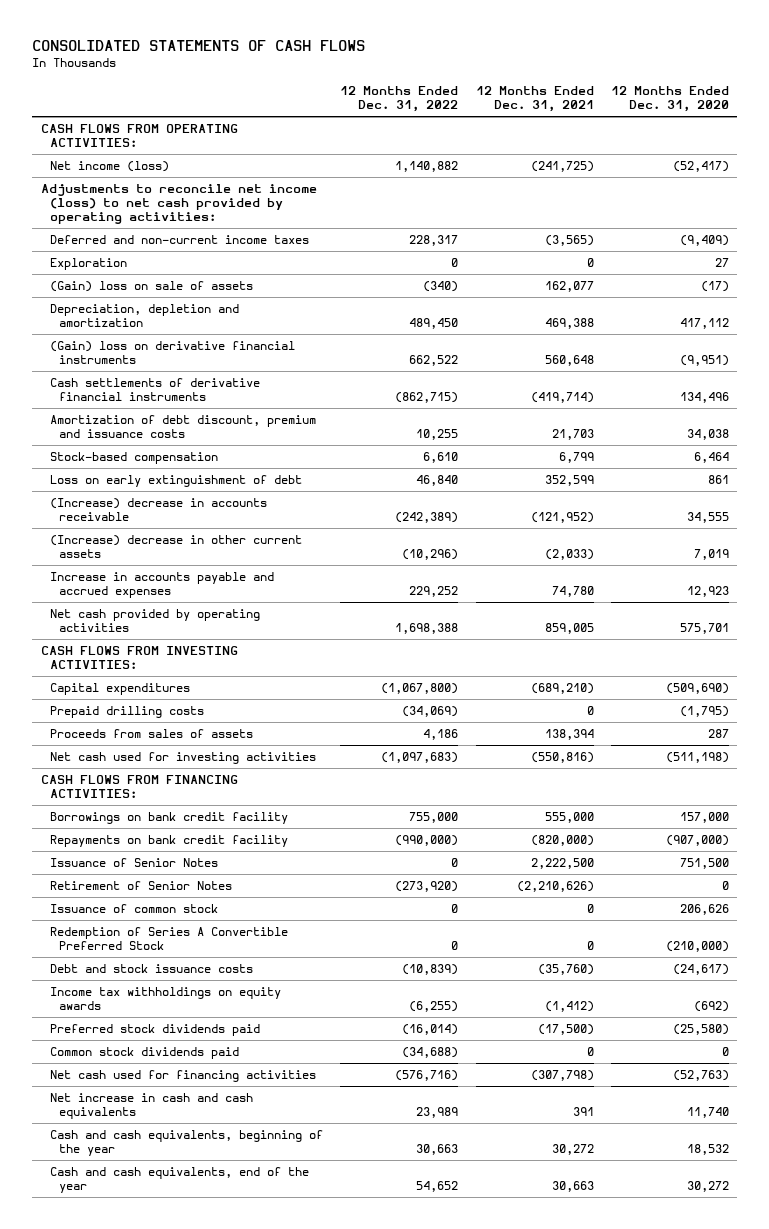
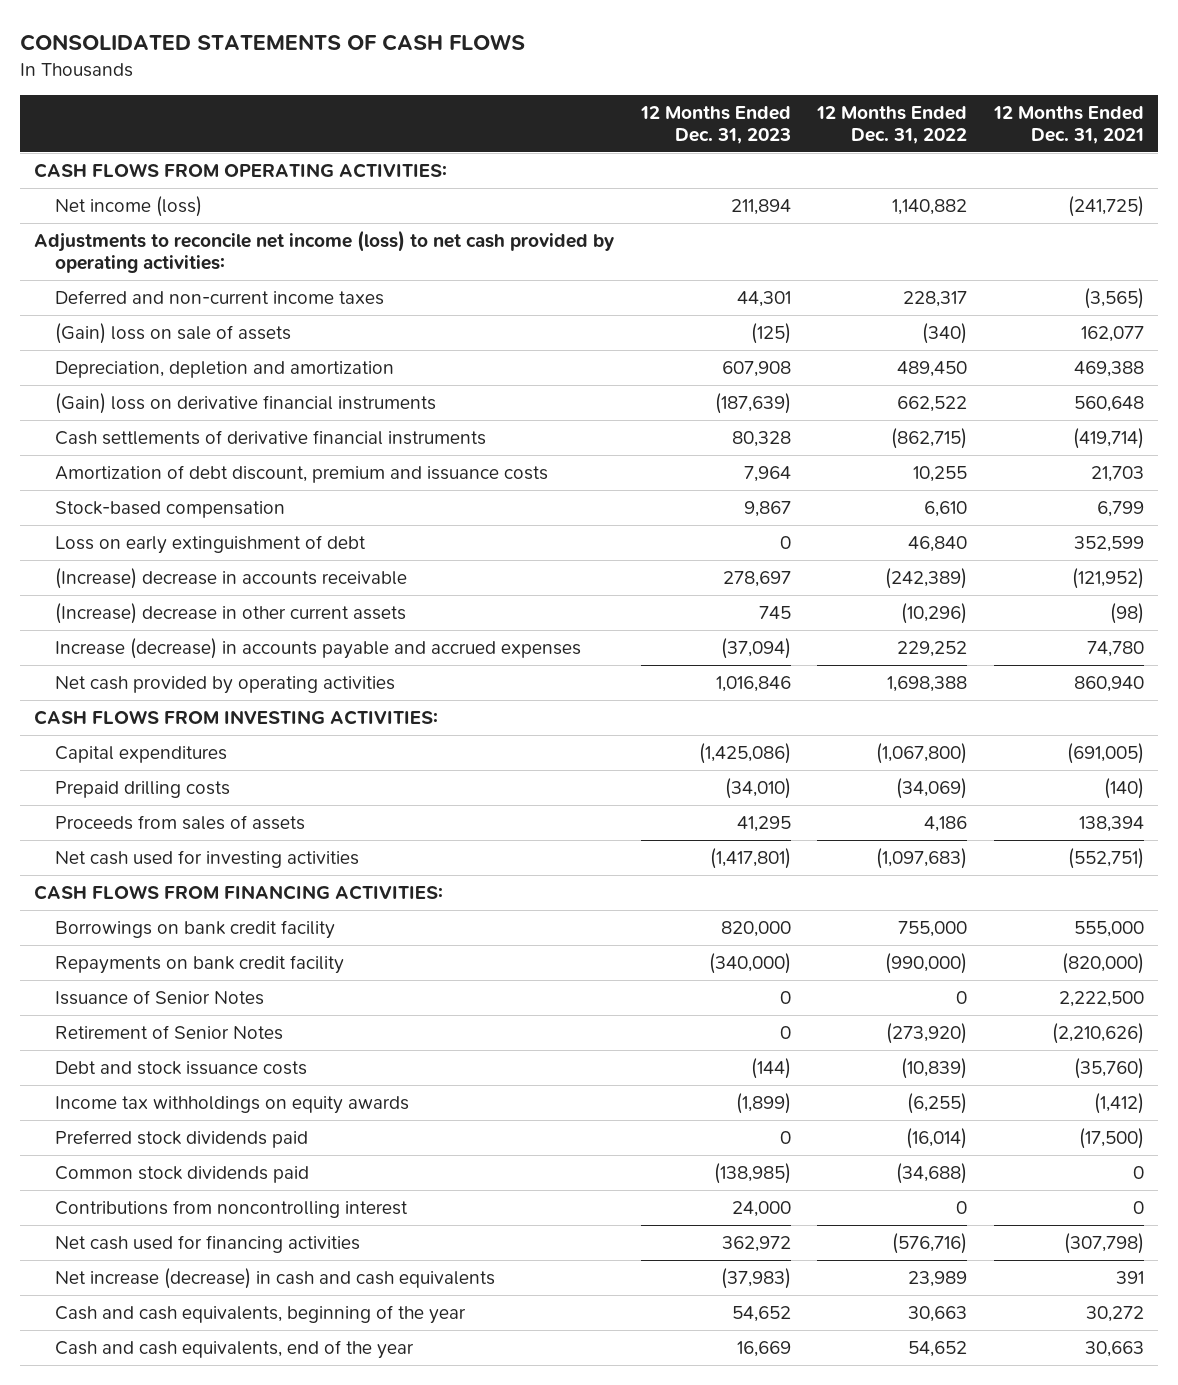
- | 12 Months Ended Dec. 31, 2022 | 12 Months Ended Dec. 31, 2021 | 12 Months Ended Dec. 31, 2020
+ | 12 Months Ended Dec. 31, 2023 | 12 Months Ended Dec. 31, 2022 | 12 Months Ended Dec. 31, 2021
- Exploration | 0 | 0 | 27
- (Increase) decrease in other current assets | (10,296) | (2,033) | 7,019
- Increase in accounts payable and accrued expenses | 229,252 | 74,780 | 12,923
- Net cash provided by operating activities | 1,698,388 | 859,005 | 575,701
+ (Increase) decrease in other current assets | 745 | (10,296) | (98)
+ Increase (decrease) in accounts payable and accrued expenses | (37,094) | 229,252 | 74,780
+ Net cash provided by operating activities | 1,016,846 | 1,698,388 | 860,940
- Capital expenditures | (1,067,800) | (689,210) | (509,690)
- Prepaid drilling costs | (34,069) | 0 | (1,795)
+ Capital expenditures | (1,425,086) | (1,067,800) | (691,005)
+ Prepaid drilling costs | (34,010) | (34,069) | (140)
- Net cash used for investing activities | (1,097,683) | (550,816) | (511,198)
+ Net cash used for investing activities | (1,417,801) | (1,097,683) | (552,751)
- Issuance of common stock | 0 | 0 | 206,626
- Redemption of Series A Convertible Preferred Stock | 0 | 0 | (210,000)
+ Contributions from noncontrolling interest | 24,000 | 0 | 0
- Net increase in cash and cash equivalents | 23,989 | 391 | 11,740
+ Net increase (decrease) in cash and cash equivalents | (37,983) | 23,989 | 391

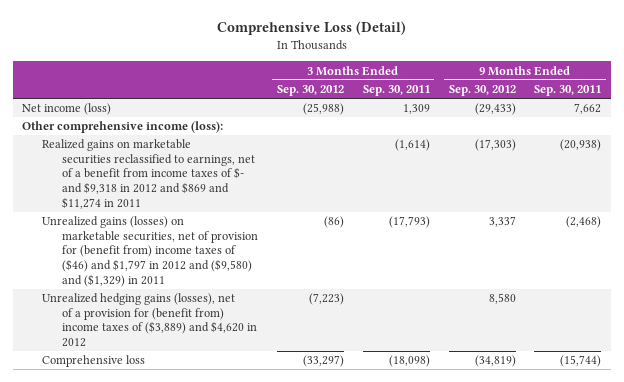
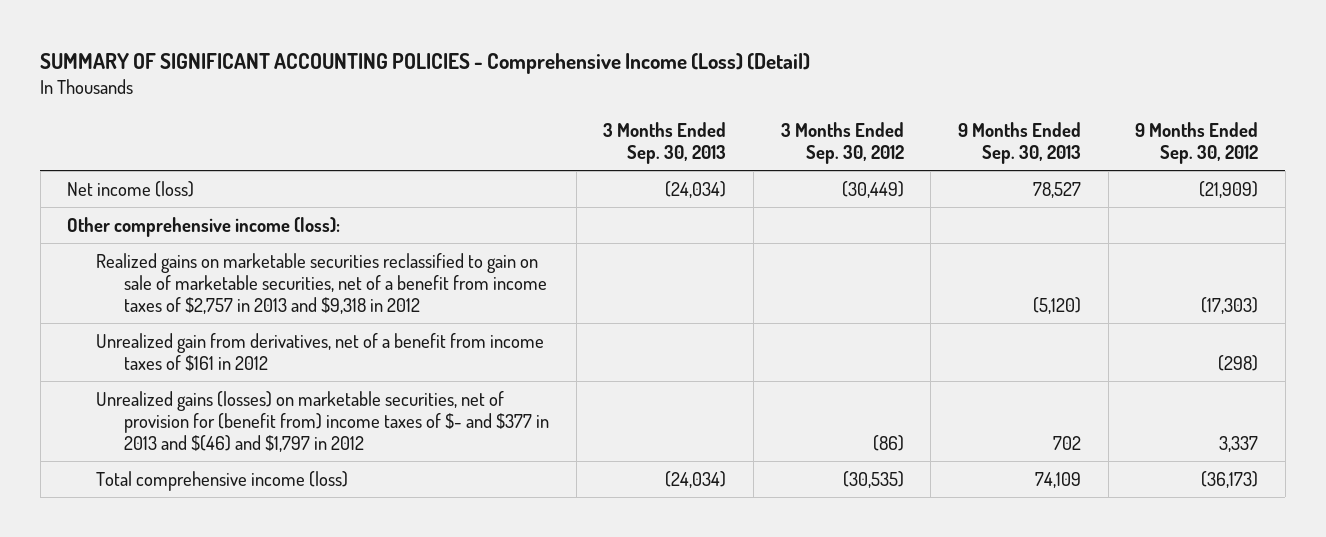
- Comprehensive Loss (Detail)
+ SUMMARY OF SIGNIFICANT ACCOUNTING POLICIES - Comprehensive Income (Loss) (Detail)
- | 3 Months Ended Sep. 30, 2012 | 3 Months Ended Sep. 30, 2011 | 9 Months Ended Sep. 30, 2012 | 9 Months Ended Sep. 30, 2011
+ | 3 Months Ended Sep. 30, 2013 | 3 Months Ended Sep. 30, 2012 | 9 Months Ended Sep. 30, 2013 | 9 Months Ended Sep. 30, 2012
- Net income (loss) | (25,988) | 1,309 | (29,433) | 7,662
+ Net income (loss) | (24,034) | (30,449) | 78,527 | (21,909)
- Realized gains on marketable securities reclassified to earnings, net of a benefit from income taxes of $- and $9,318 in 2012 and $869 and $11,274 in 2011 | | (1,614) | (17,303) | (20,938)
- Unrealized gains (losses) on marketable securities, net of provision for (benefit from) income taxes of ($46) and $1,797 in 2012 and ($9,580) and ($1,329) in 2011 | (86) | (17,793) | 3,337 | (2,468)
- Unrealized hedging gains (losses), net of a provision for (benefit from) income taxes of ($3,889) and $4,620 in 2012 | (7,223) | | 8,580 |
- Comprehensive loss | (33,297) | (18,098) | (34,819) | (15,744)
+ Realized gains on marketable securities reclassified to gain on sale of marketable securities, net of a benefit from income taxes of $2,757 in 2013 and $9,318 in 2012 | | | (5,120) | (17,303)
+ Unrealized gain from derivatives, net of a benefit from income taxes of $161 in 2012 | | | | (298)
+ Unrealized gains (losses) on marketable securities, net of provision for (benefit from) income taxes of $- and $377 in 2013 and $(46) and $1,797 in 2012 | | (86) | 702 | 3,337
+ Total comprehensive income (loss) | (24,034) | (30,535) | 74,109 | (36,173)

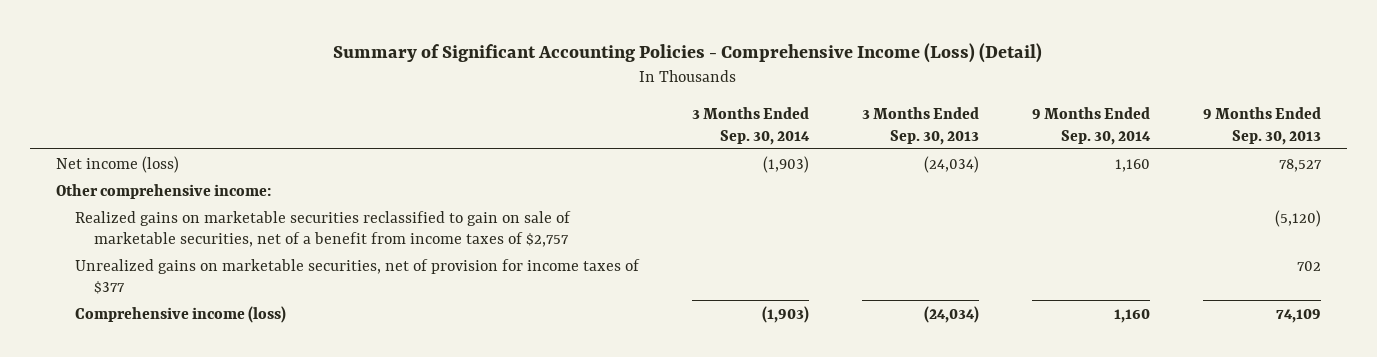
- SUMMARY OF SIGNIFICANT ACCOUNTING POLICIES - Comprehensive Income (Loss) (Detail)
+ Summary of Significant Accounting Policies - Comprehensive Income (Loss) (Detail)
- | 3 Months Ended Sep. 30, 2013 | 3 Months Ended Sep. 30, 2012 | 9 Months Ended Sep. 30, 2013 | 9 Months Ended Sep. 30, 2012
+ | 3 Months Ended Sep. 30, 2014 | 3 Months Ended Sep. 30, 2013 | 9 Months Ended Sep. 30, 2014 | 9 Months Ended Sep. 30, 2013
- Other comprehensive income (loss):
- Realized gains on marketable securities reclassified to gain on sale of marketable securities, net of a benefit from income taxes of $2,757 in 2013 and $9,318 in 2012 | | | (5,120) | (17,303)
- Unrealized gain from derivatives, net of a benefit from income taxes of $161 in 2012 | | | | (298)
- Unrealized gains (losses) on marketable securities, net of provision for (benefit from) income taxes of $- and $377 in 2013 and $(46) and $1,797 in 2012 | | (86) | 702 | 3,337
- Total comprehensive income (loss) | (24,034) | (30,535) | 74,109 | (36,173)
+ Other comprehensive income:
+ Realized gains on marketable securities reclassified to gain on sale of marketable securities, net of a benefit from income taxes of $2,757 | | | | (5,120)
+ Unrealized gains on marketable securities, net of provision for income taxes of $377 | | | | 702
+ Comprehensive income (loss) | (1,903) | (24,034) | 1,160 | 74,109

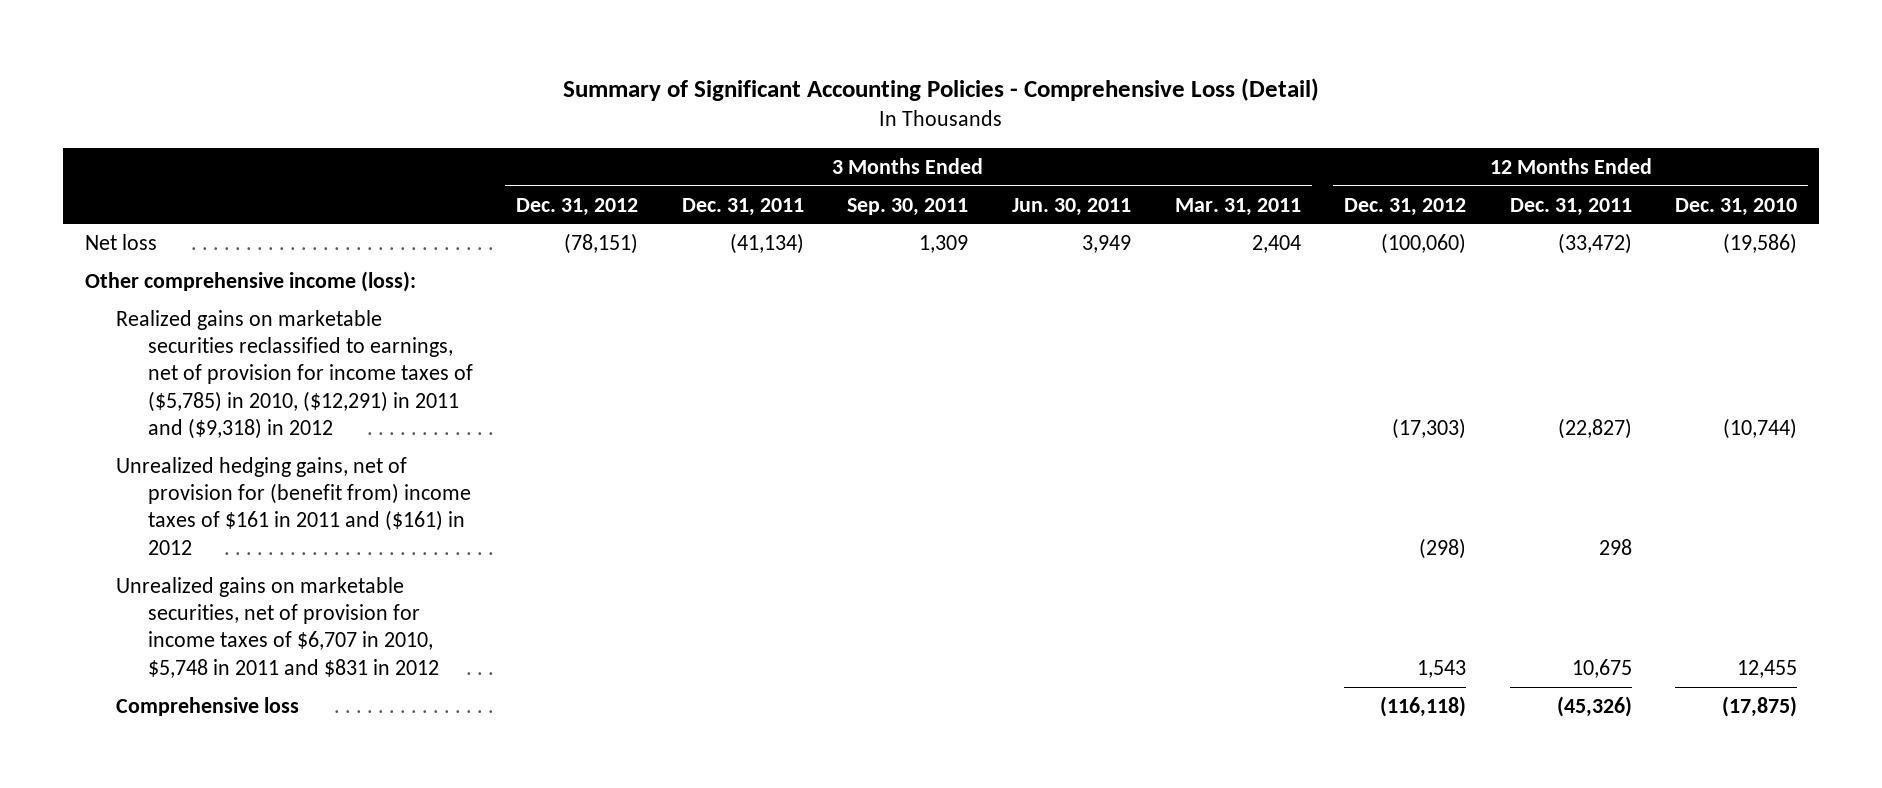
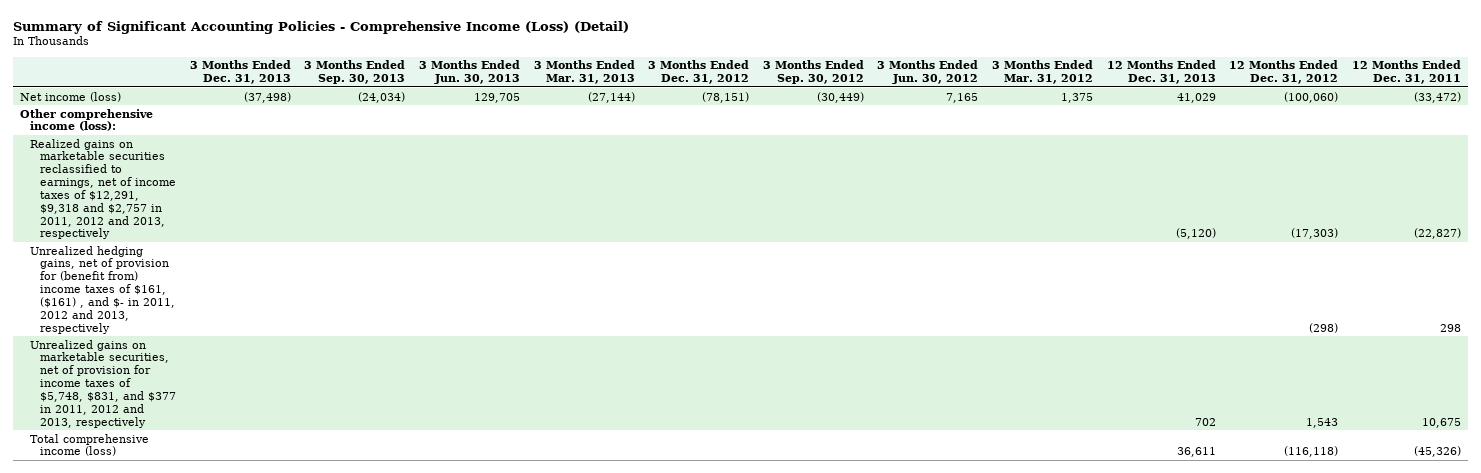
- Summary of Significant Accounting Policies - Comprehensive Loss (Detail)
+ Summary of Significant Accounting Policies - Comprehensive Income (Loss) (Detail)
- | 3 Months Ended Dec. 31, 2012 | 3 Months Ended Dec. 31, 2011 | 3 Months Ended Sep. 30, 2011 | 3 Months Ended Jun. 30, 2011 | 3 Months Ended Mar. 31, 2011 | 12 Months Ended Dec. 31, 2012 | 12 Months Ended Dec. 31, 2011 | 12 Months Ended Dec. 31, 2010
+ | 3 Months Ended Dec. 31, 2013 | 3 Months Ended Sep. 30, 2013 | 3 Months Ended Jun. 30, 2013 | 3 Months Ended Mar. 31, 2013 | 3 Months Ended Dec. 31, 2012 | 3 Months Ended Sep. 30, 2012 | 3 Months Ended Jun. 30, 2012 | 3 Months Ended Mar. 31, 2012 | 12 Months Ended Dec. 31, 2013 | 12 Months Ended Dec. 31, 2012 | 12 Months Ended Dec. 31, 2011
- Net loss | (78,151) | (41,134) | 1,309 | 3,949 | 2,404 | (100,060) | (33,472) | (19,586)
+ Net income (loss) | (37,498) | (24,034) | 129,705 | (27,144) | (78,151) | (30,449) | 7,165 | 1,375 | 41,029 | (100,060) | (33,472)
- Realized gains on marketable securities reclassified to earnings, net of provision for income taxes of ($5,785) in 2010, ($12,291) in 2011 and ($9,318) in 2012 | | | | | | (17,303) | (22,827) | (10,744)
- Unrealized hedging gains, net of provision for (benefit from) income taxes of $161 in 2011 and ($161) in 2012 | | | | | | (298) | 298 |
- Unrealized gains on marketable securities, net of provision for income taxes of $6,707 in 2010, $5,748 in 2011 and $831 in 2012 | | | | | | 1,543 | 10,675 | 12,455
- Comprehensive loss | | | | | | (116,118) | (45,326) | (17,875)
+ Realized gains on marketable securities reclassified to earnings, net of income taxes of $12,291, $9,318 and $2,757 in 2011, 2012 and 2013, respectively | | | | | | | | | (5,120) | (17,303) | (22,827)
+ Unrealized hedging gains, net of provision for (benefit from) income taxes of $161, ($161) , and $- in 2011, 2012 and 2013, respectively | | | | | | | | | | (298) | 298
+ Unrealized gains on marketable securities, net of provision for income taxes of $5,748, $831, and $377 in 2011, 2012 and 2013, respectively | | | | | | | | | 702 | 1,543 | 10,675
+ Total comprehensive income (loss) | | | | | | | | | 36,611 | (116,118) | (45,326)

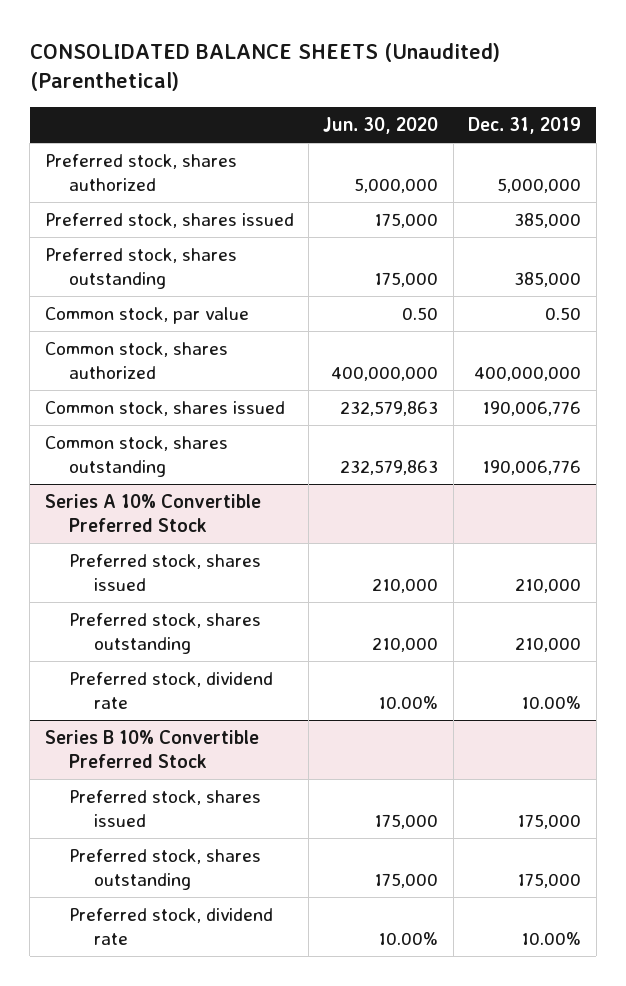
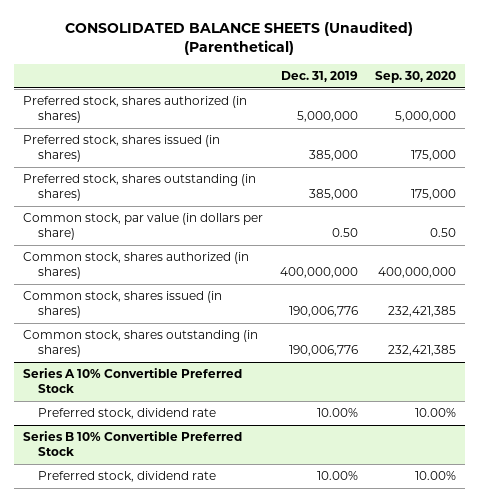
- | Jun. 30, 2020 | Dec. 31, 2019
+ | Dec. 31, 2019 | Sep. 30, 2020
- Preferred stock, shares authorized | 5,000,000 | 5,000,000
- Preferred stock, shares issued | 175,000 | 385,000
- Preferred stock, shares outstanding | 175,000 | 385,000
- Common stock, par value | 0.50 | 0.50
- Common stock, shares authorized | 400,000,000 | 400,000,000
- Common stock, shares issued | 232,579,863 | 190,006,776
- Common stock, shares outstanding | 232,579,863 | 190,006,776
+ Preferred stock, shares authorized (in shares) | 5,000,000 | 5,000,000
+ Preferred stock, shares issued (in shares) | 385,000 | 175,000
+ Preferred stock, shares outstanding (in shares) | 385,000 | 175,000
+ Common stock, par value (in dollars per share) | 0.50 | 0.50
+ Common stock, shares authorized (in shares) | 400,000,000 | 400,000,000
+ Common stock, shares issued (in shares) | 190,006,776 | 232,421,385
+ Common stock, shares outstanding (in shares) | 190,006,776 | 232,421,385
@ Series A 10% Convertible Preferred Stock
- Preferred stock, shares issued | 210,000 | 210,000
- Preferred stock, shares outstanding | 210,000 | 210,000
@ Series B 10% Convertible Preferred Stock
- Preferred stock, shares issued | 175,000 | 175,000
- Preferred stock, shares outstanding | 175,000 | 175,000

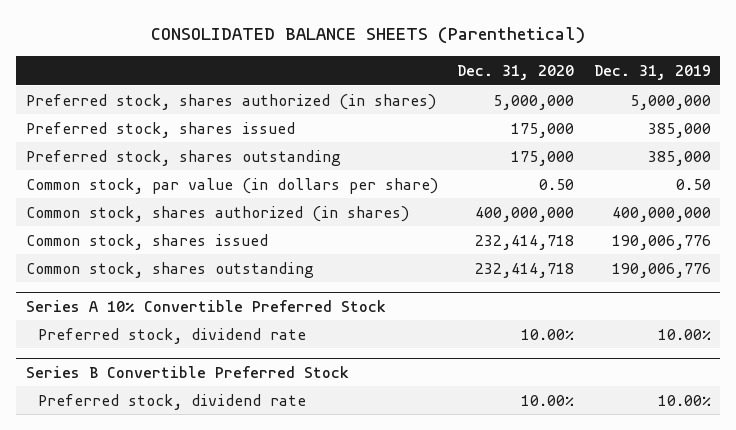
- CONSOLIDATED BALANCE SHEETS (Unaudited) (Parenthetical)
+ CONSOLIDATED BALANCE SHEETS (Parenthetical)
- | Dec. 31, 2019 | Sep. 30, 2020
+ | Dec. 31, 2020 | Dec. 31, 2019
- Preferred stock, shares issued (in shares) | 385,000 | 175,000
- Preferred stock, shares outstanding (in shares) | 385,000 | 175,000
+ Preferred stock, shares issued | 175,000 | 385,000
+ Preferred stock, shares outstanding | 175,000 | 385,000
- Common stock, shares issued (in shares) | 190,006,776 | 232,421,385
- Common stock, shares outstanding (in shares) | 190,006,776 | 232,421,385
+ Common stock, shares issued | 232,414,718 | 190,006,776
+ Common stock, shares outstanding | 232,414,718 | 190,006,776
- Series B 10% Convertible Preferred Stock
+ Series B Convertible Preferred Stock

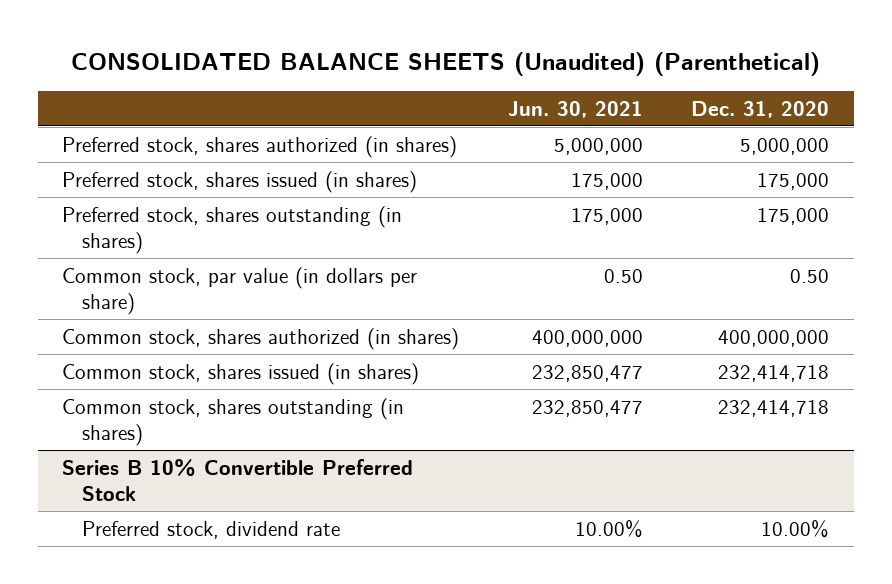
- CONSOLIDATED BALANCE SHEETS (Parenthetical)
+ CONSOLIDATED BALANCE SHEETS (Unaudited) (Parenthetical)
- | Dec. 31, 2020 | Dec. 31, 2019
+ | Jun. 30, 2021 | Dec. 31, 2020
- Preferred stock, shares issued | 175,000 | 385,000
- Preferred stock, shares outstanding | 175,000 | 385,000
+ Preferred stock, shares issued (in shares) | 175,000 | 175,000
+ Preferred stock, shares outstanding (in shares) | 175,000 | 175,000
- Common stock, shares issued | 232,414,718 | 190,006,776
- Common stock, shares outstanding | 232,414,718 | 190,006,776
- Series A 10% Convertible Preferred Stock
- Preferred stock, dividend rate | 10.00% | 10.00%
- Series B Convertible Preferred Stock
+ Common stock, shares issued (in shares) | 232,850,477 | 232,414,718
+ Common stock, shares outstanding (in shares) | 232,850,477 | 232,414,718
+ Series B 10% Convertible Preferred Stock

